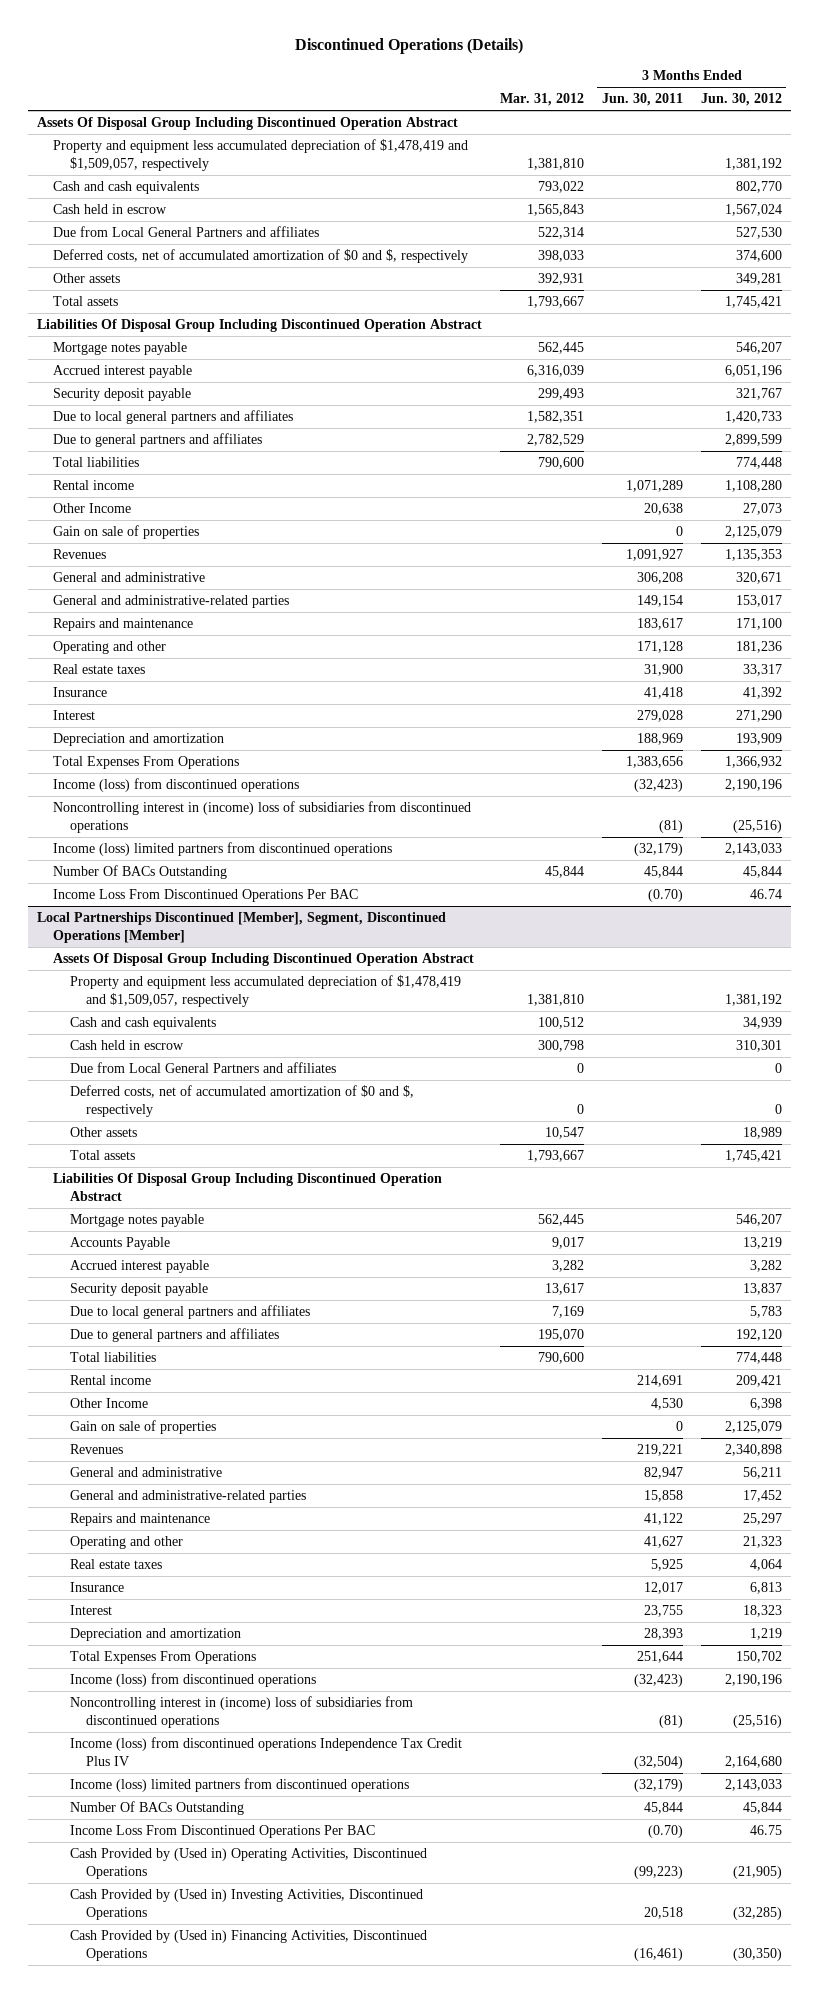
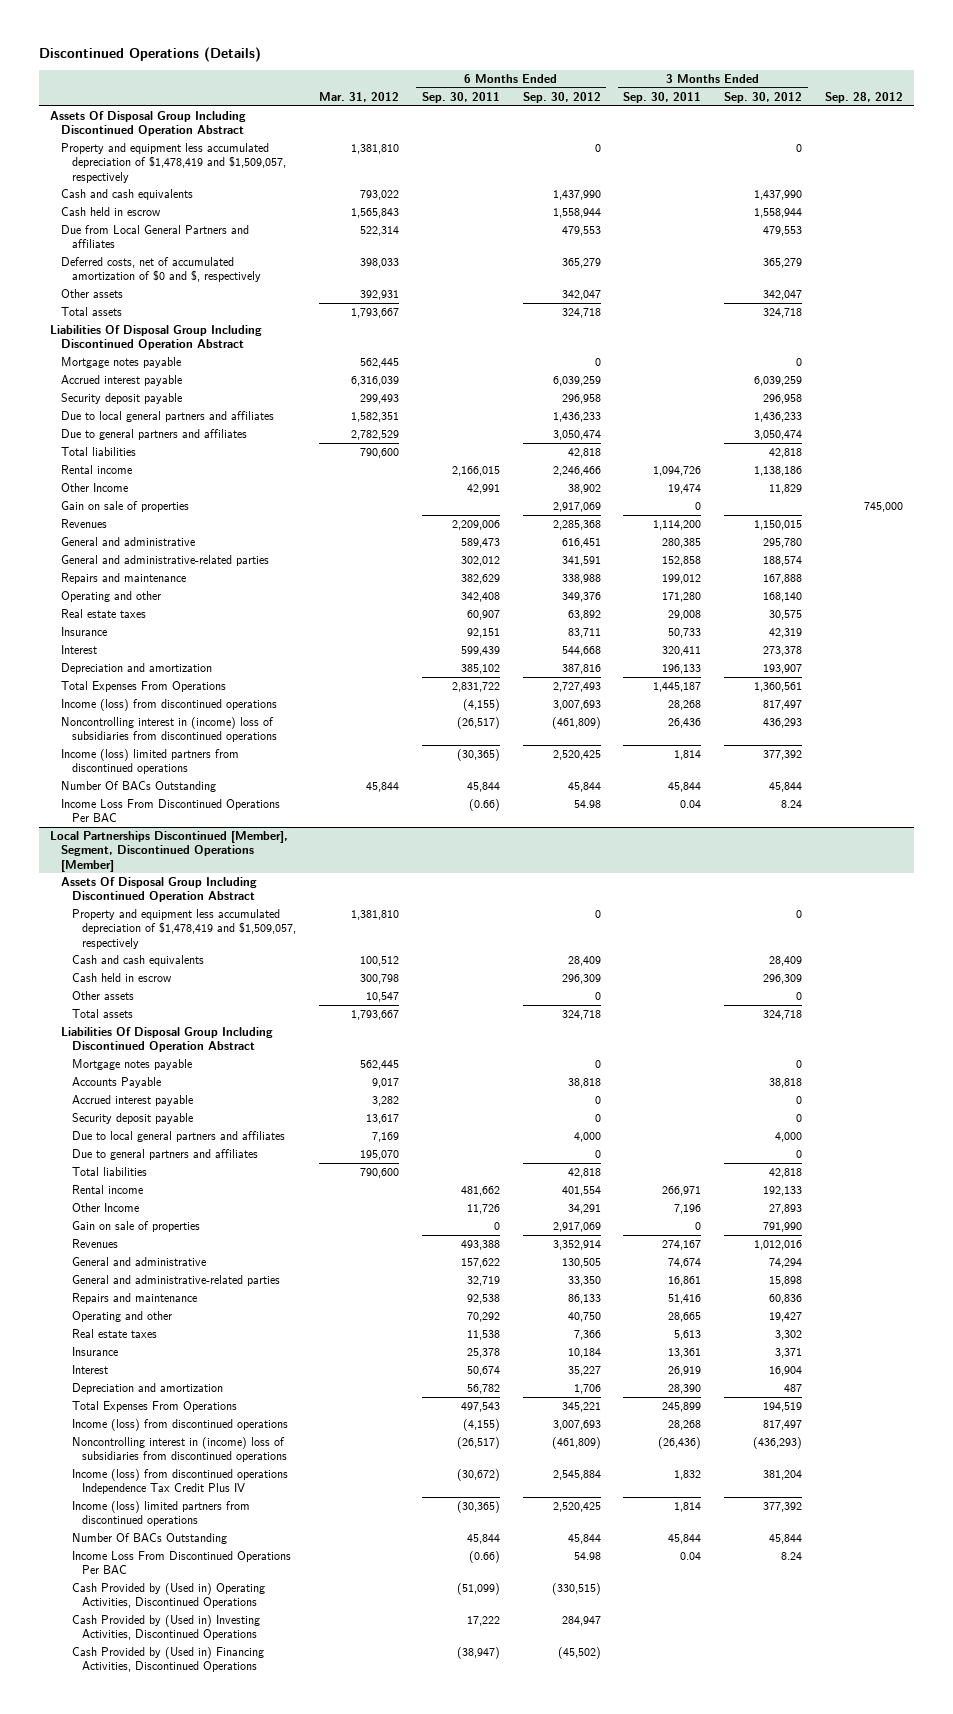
- | Mar. 31, 2012 | 3 Months Ended Jun. 30, 2011 | 3 Months Ended Jun. 30, 2012
+ | Mar. 31, 2012 | 6 Months Ended Sep. 30, 2011 | 6 Months Ended Sep. 30, 2012 | 3 Months Ended Sep. 30, 2011 | 3 Months Ended Sep. 30, 2012 | Sep. 28, 2012
@ Local Partnerships Discontinued [Member], Segment, Discontinued Operations [Member]
- Due from Local General Partners and affiliates | 0 | | 0
- Deferred costs, net of accumulated amortization of $0 and $, respectively | 0 | | 0

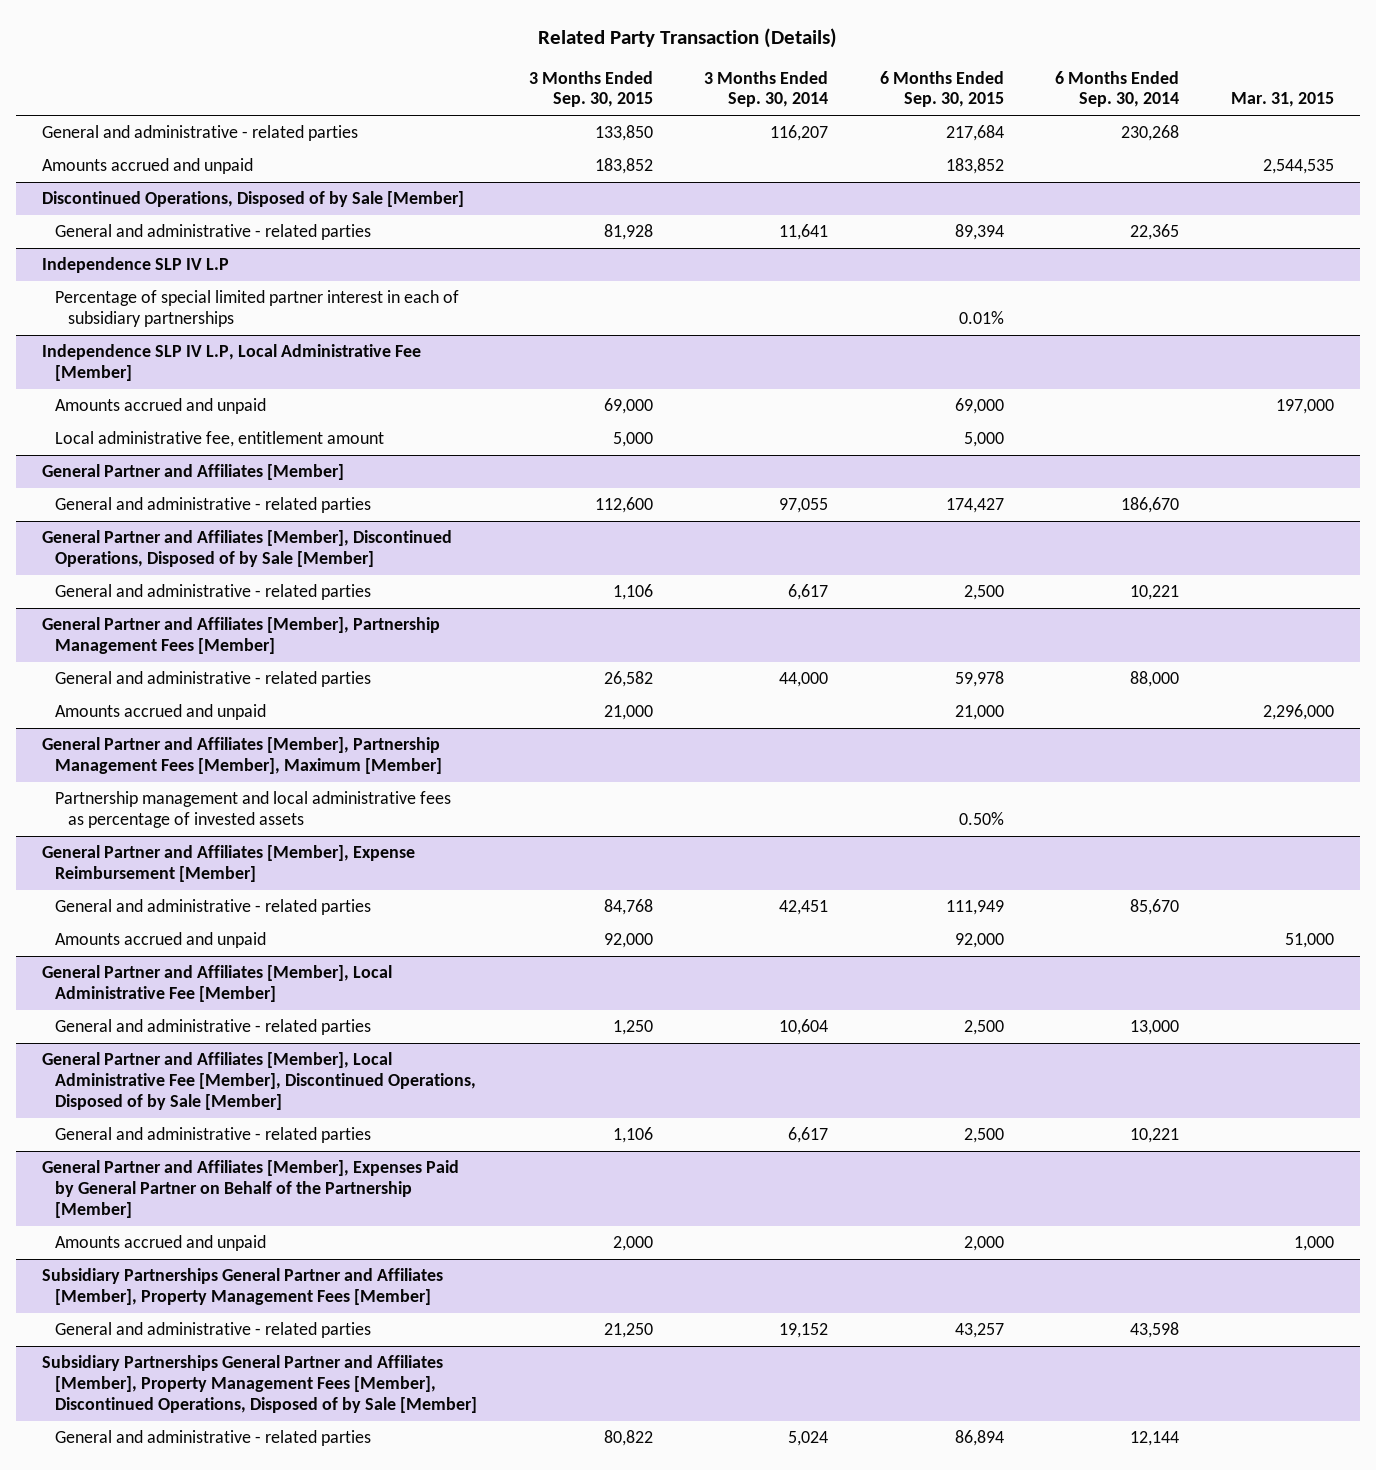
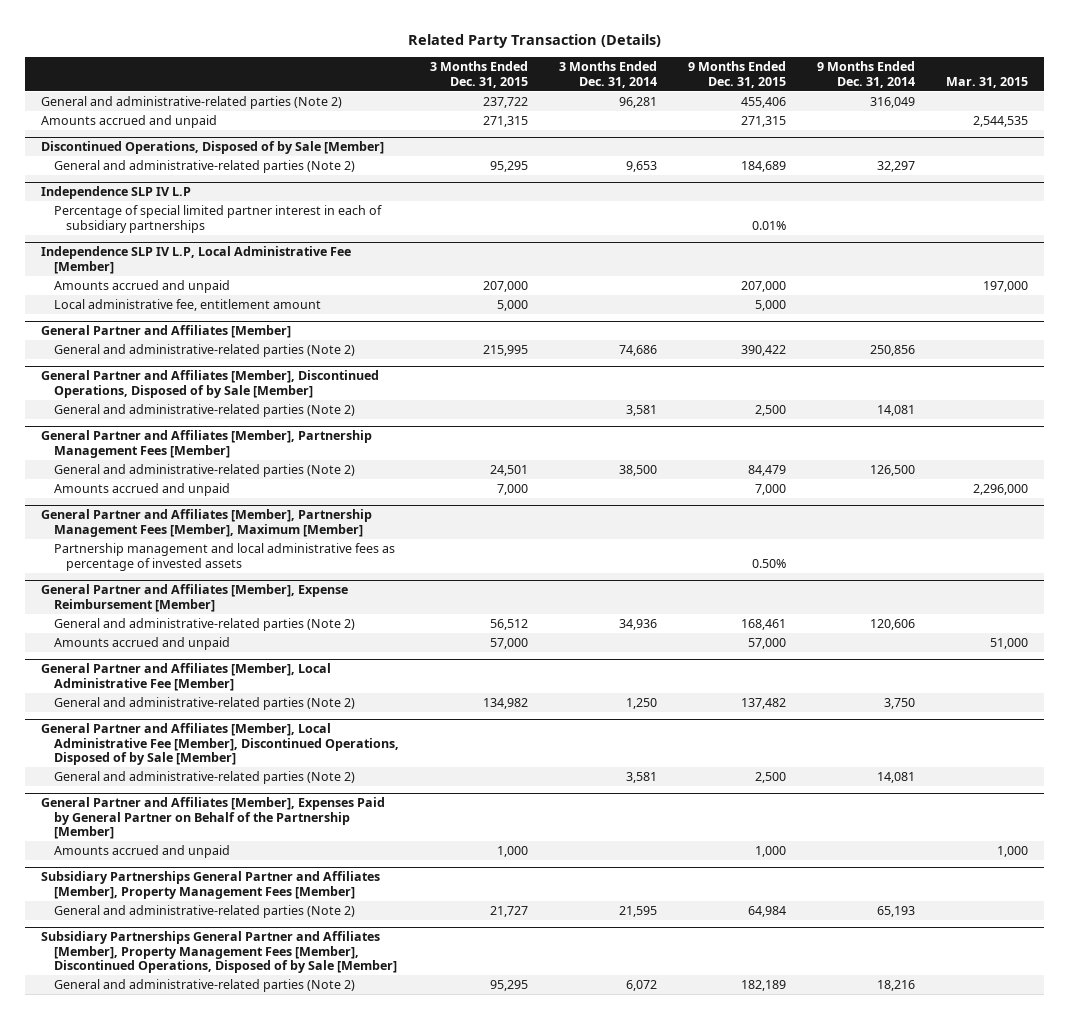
- | 3 Months Ended Sep. 30, 2015 | 3 Months Ended Sep. 30, 2014 | 6 Months Ended Sep. 30, 2015 | 6 Months Ended Sep. 30, 2014 | Mar. 31, 2015
+ | 3 Months Ended Dec. 31, 2015 | 3 Months Ended Dec. 31, 2014 | 9 Months Ended Dec. 31, 2015 | 9 Months Ended Dec. 31, 2014 | Mar. 31, 2015
- General and administrative - related parties | 133,850 | 116,207 | 217,684 | 230,268 |
+ General and administrative-related parties (Note 2) | 237,722 | 96,281 | 455,406 | 316,049 |
@ Discontinued Operations, Disposed of by Sale [Member]
- General and administrative - related parties | 81,928 | 11,641 | 89,394 | 22,365 |
+ General and administrative-related parties (Note 2) | 95,295 | 9,653 | 184,689 | 32,297 |
@ General Partner and Affiliates [Member]
- General and administrative - related parties | 112,600 | 97,055 | 174,427 | 186,670 |
+ General and administrative-related parties (Note 2) | 215,995 | 74,686 | 390,422 | 250,856 |
@ General Partner and Affiliates [Member], Discontinued Operations, Disposed of by Sale [Member]
- General and administrative - related parties | 1,106 | 6,617 | 2,500 | 10,221 |
+ General and administrative-related parties (Note 2) | | 3,581 | 2,500 | 14,081 |
@ General Partner and Affiliates [Member], Partnership Management Fees [Member]
- General and administrative - related parties | 26,582 | 44,000 | 59,978 | 88,000 |
+ General and administrative-related parties (Note 2) | 24,501 | 38,500 | 84,479 | 126,500 |
@ General Partner and Affiliates [Member], Expense Reimbursement [Member]
- General and administrative - related parties | 84,768 | 42,451 | 111,949 | 85,670 |
+ General and administrative-related parties (Note 2) | 56,512 | 34,936 | 168,461 | 120,606 |
@ General Partner and Affiliates [Member], Local Administrative Fee [Member]
- General and administrative - related parties | 1,250 | 10,604 | 2,500 | 13,000 |
+ General and administrative-related parties (Note 2) | 134,982 | 1,250 | 137,482 | 3,750 |
@ General Partner and Affiliates [Member], Local Administrative Fee [Member], Discontinued Operations, Disposed of by Sale [Member]
- General and administrative - related parties | 1,106 | 6,617 | 2,500 | 10,221 |
+ General and administrative-related parties (Note 2) | | 3,581 | 2,500 | 14,081 |
@ Subsidiary Partnerships General Partner and Affiliates [Member], Property Management Fees [Member]
- General and administrative - related parties | 21,250 | 19,152 | 43,257 | 43,598 |
+ General and administrative-related parties (Note 2) | 21,727 | 21,595 | 64,984 | 65,193 |
@ Subsidiary Partnerships General Partner and Affiliates [Member], Property Management Fees [Member], Discontinued Operations, Disposed of by Sale [Member]
- General and administrative - related parties | 80,822 | 5,024 | 86,894 | 12,144 |
+ General and administrative-related parties (Note 2) | 95,295 | 6,072 | 182,189 | 18,216 |

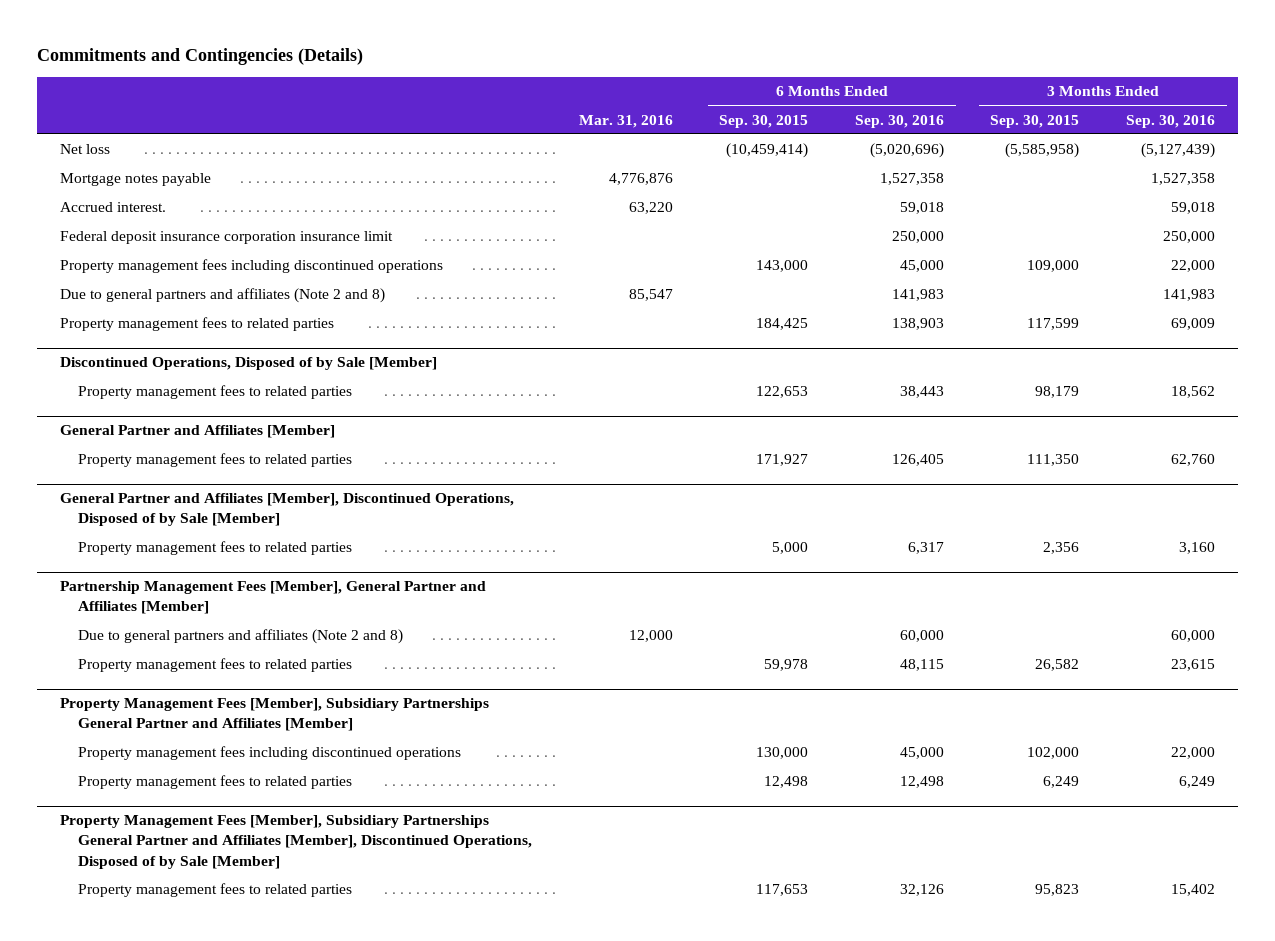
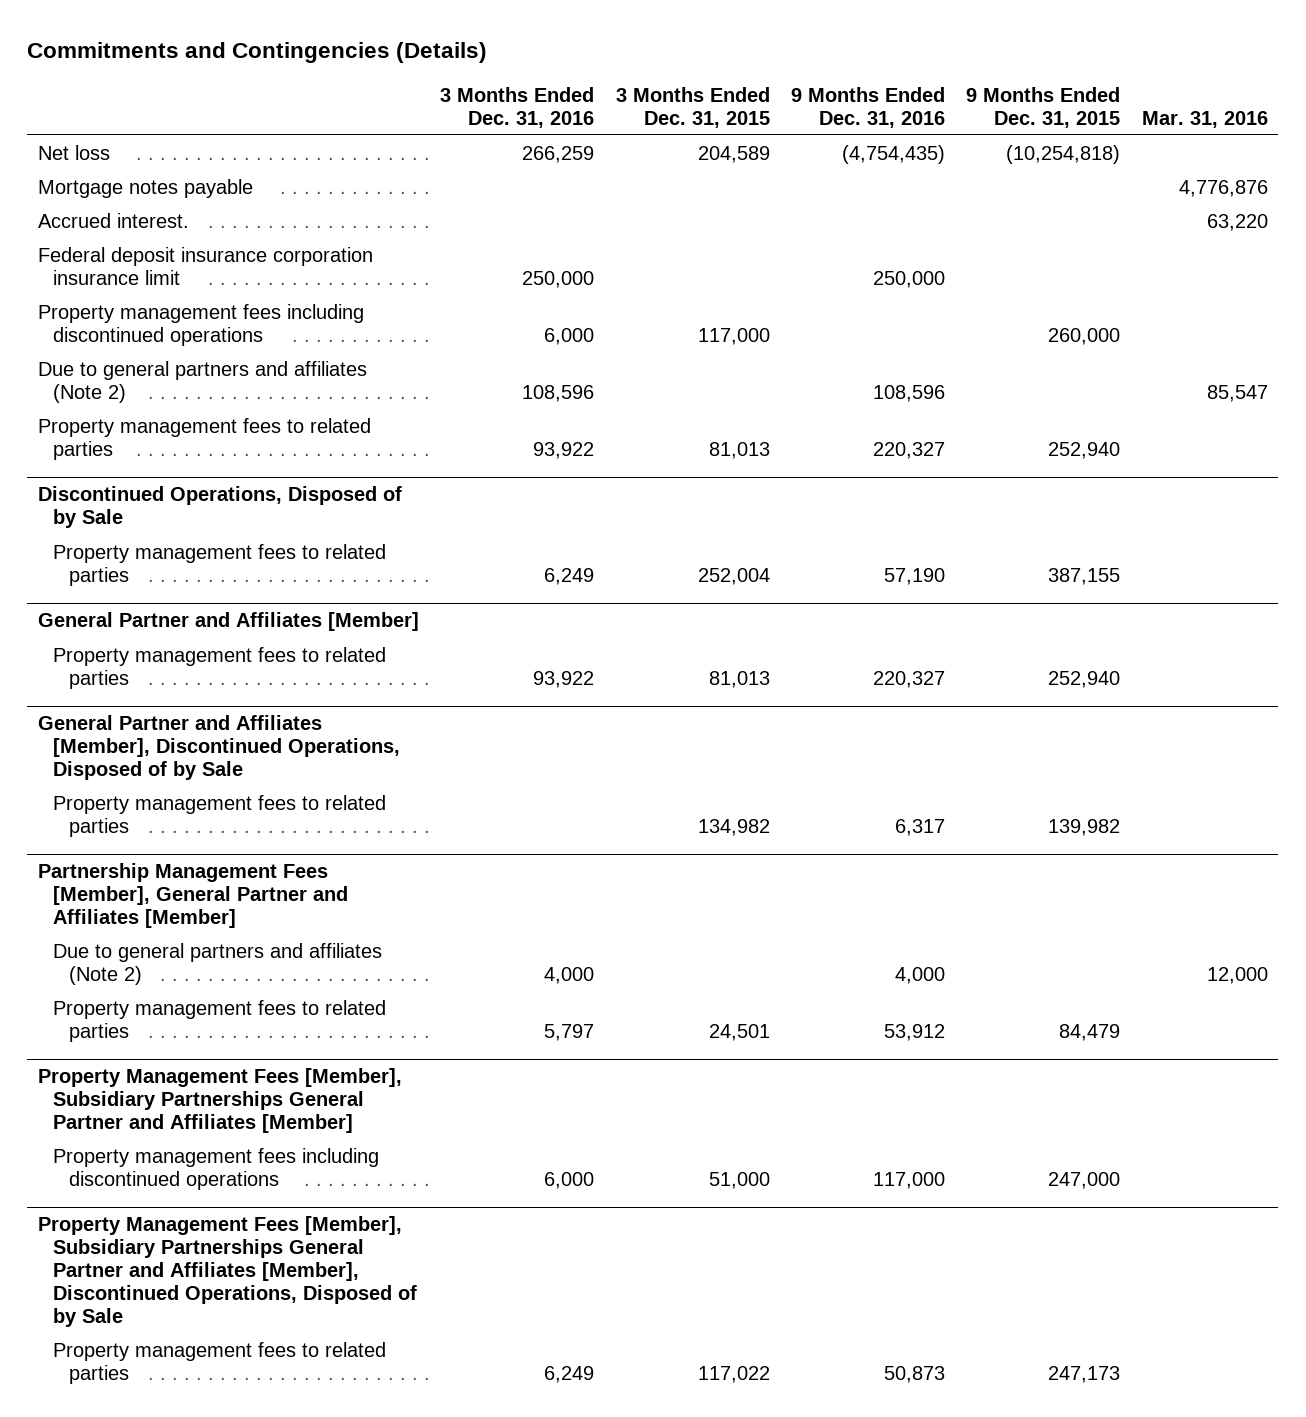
- | Mar. 31, 2016 | 6 Months Ended Sep. 30, 2015 | 6 Months Ended Sep. 30, 2016 | 3 Months Ended Sep. 30, 2015 | 3 Months Ended Sep. 30, 2016
+ | 3 Months Ended Dec. 31, 2016 | 3 Months Ended Dec. 31, 2015 | 9 Months Ended Dec. 31, 2016 | 9 Months Ended Dec. 31, 2015 | Mar. 31, 2016
- Due to general partners and affiliates (Note 2 and 8) | 85,547 | | 141,983 | | 141,983
+ Due to general partners and affiliates (Note 2) | 108,596 | | 108,596 | | 85,547
- Discontinued Operations, Disposed of by Sale [Member]
+ Discontinued Operations, Disposed of by Sale
- General Partner and Affiliates [Member], Discontinued Operations, Disposed of by Sale [Member]
+ General Partner and Affiliates [Member], Discontinued Operations, Disposed of by Sale
@ Partnership Management Fees [Member], General Partner and Affiliates [Member]
- Due to general partners and affiliates (Note 2 and 8) | 12,000 | | 60,000 | | 60,000
+ Due to general partners and affiliates (Note 2) | 4,000 | | 4,000 | | 12,000
@ Property Management Fees [Member], Subsidiary Partnerships General Partner and Affiliates [Member]
- Property management fees to related parties | | 12,498 | 12,498 | 6,249 | 6,249
- Property Management Fees [Member], Subsidiary Partnerships General Partner and Affiliates [Member], Discontinued Operations, Disposed of by Sale [Member]
+ Property Management Fees [Member], Subsidiary Partnerships General Partner and Affiliates [Member], Discontinued Operations, Disposed of by Sale

